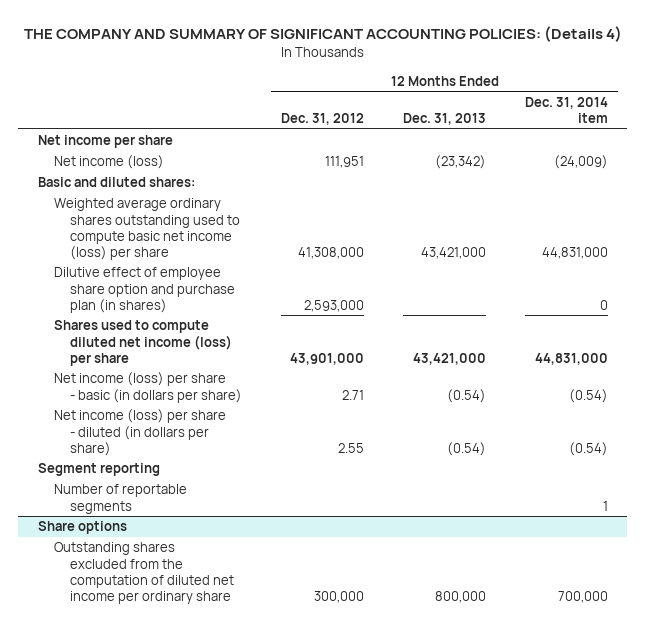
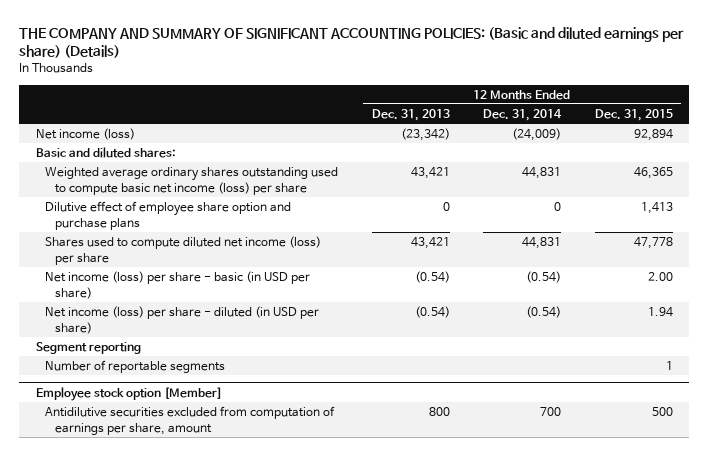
- THE COMPANY AND SUMMARY OF SIGNIFICANT ACCOUNTING POLICIES: (Details 4)
+ THE COMPANY AND SUMMARY OF SIGNIFICANT ACCOUNTING POLICIES: (Basic and diluted earnings per share) (Details)
- | 12 Months Ended Dec. 31, 2012 | 12 Months Ended Dec. 31, 2013 | 12 Months Ended Dec. 31, 2014 item
+ | 12 Months Ended Dec. 31, 2013 | 12 Months Ended Dec. 31, 2014 | 12 Months Ended Dec. 31, 2015
- Net income per share
- Weighted average ordinary shares outstanding used to compute basic net income (loss) per share | 41,308,000 | 43,421,000 | 44,831,000
- Dilutive effect of employee share option and purchase plan (in shares) | 2,593,000 | | 0
- Shares used to compute diluted net income (loss) per share | 43,901,000 | 43,421,000 | 44,831,000
- Net income (loss) per share - basic (in dollars per share) | 2.71 | (0.54) | (0.54)
- Net income (loss) per share - diluted (in dollars per share) | 2.55 | (0.54) | (0.54)
+ Weighted average ordinary shares outstanding used to compute basic net income (loss) per share | 43,421 | 44,831 | 46,365
+ Dilutive effect of employee share option and purchase plans | 0 | 0 | 1,413
+ Shares used to compute diluted net income (loss) per share | 43,421 | 44,831 | 47,778
+ Net income (loss) per share - basic (in USD per share) | (0.54) | (0.54) | 2.00
+ Net income (loss) per share - diluted (in USD per share) | (0.54) | (0.54) | 1.94
- Share options
- Outstanding shares excluded from the computation of diluted net income per ordinary share | 300,000 | 800,000 | 700,000
+ Employee stock option [Member]
+ Antidilutive securities excluded from computation of earnings per share, amount | 800 | 700 | 500

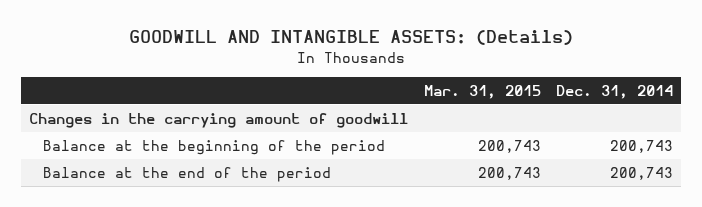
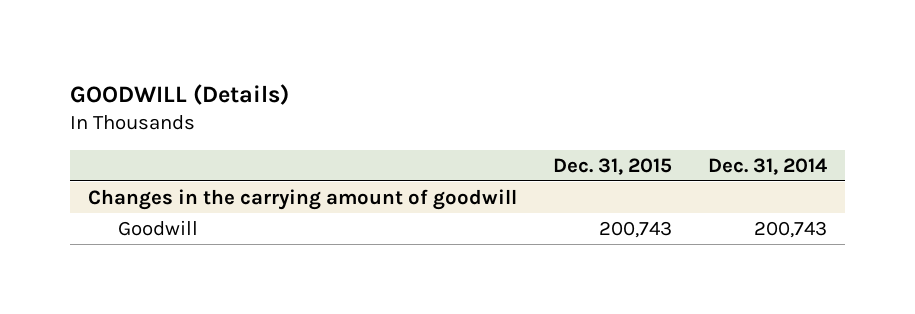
- GOODWILL AND INTANGIBLE ASSETS: (Details)
+ GOODWILL (Details)
- | Mar. 31, 2015 | Dec. 31, 2014
+ | Dec. 31, 2015 | Dec. 31, 2014
- Balance at the beginning of the period | 200,743 | 200,743
- Balance at the end of the period | 200,743 | 200,743
+ Goodwill | 200,743 | 200,743

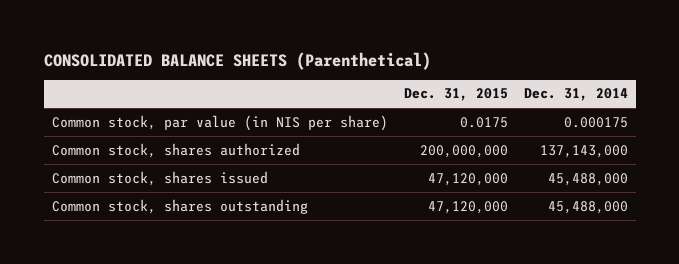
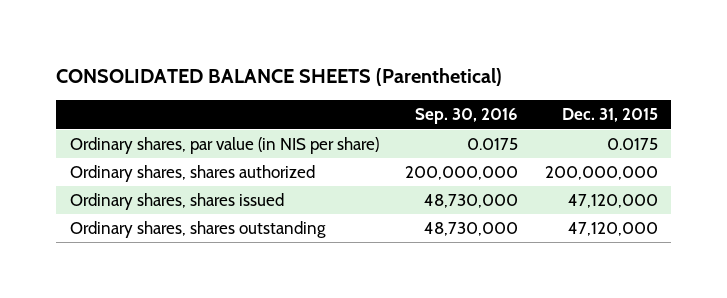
- | Dec. 31, 2015 | Dec. 31, 2014
+ | Sep. 30, 2016 | Dec. 31, 2015
- Common stock, par value (in NIS per share) | 0.0175 | 0.000175
- Common stock, shares authorized | 200,000,000 | 137,143,000
- Common stock, shares issued | 47,120,000 | 45,488,000
- Common stock, shares outstanding | 47,120,000 | 45,488,000
+ Ordinary shares, par value (in NIS per share) | 0.0175 | 0.0175
+ Ordinary shares, shares authorized | 200,000,000 | 200,000,000
+ Ordinary shares, shares issued | 48,730,000 | 47,120,000
+ Ordinary shares, shares outstanding | 48,730,000 | 47,120,000

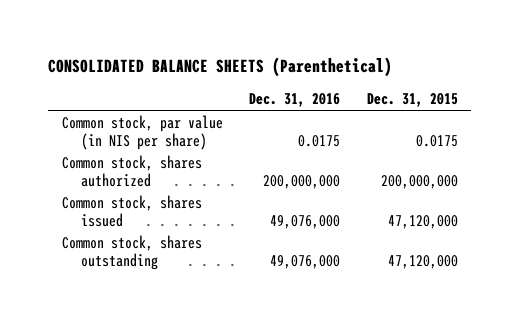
- | Sep. 30, 2016 | Dec. 31, 2015
+ | Dec. 31, 2016 | Dec. 31, 2015
- Ordinary shares, par value (in NIS per share) | 0.0175 | 0.0175
- Ordinary shares, shares authorized | 200,000,000 | 200,000,000
- Ordinary shares, shares issued | 48,730,000 | 47,120,000
- Ordinary shares, shares outstanding | 48,730,000 | 47,120,000
+ Common stock, par value (in NIS per share) | 0.0175 | 0.0175
+ Common stock, shares authorized | 200,000,000 | 200,000,000
+ Common stock, shares issued | 49,076,000 | 47,120,000
+ Common stock, shares outstanding | 49,076,000 | 47,120,000

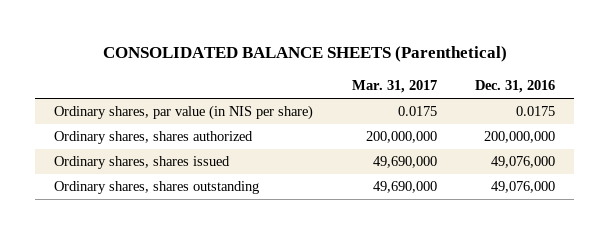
- | Dec. 31, 2016 | Dec. 31, 2015
+ | Mar. 31, 2017 | Dec. 31, 2016
- Common stock, par value (in NIS per share) | 0.0175 | 0.0175
- Common stock, shares authorized | 200,000,000 | 200,000,000
- Common stock, shares issued | 49,076,000 | 47,120,000
- Common stock, shares outstanding | 49,076,000 | 47,120,000
+ Ordinary shares, par value (in NIS per share) | 0.0175 | 0.0175
+ Ordinary shares, shares authorized | 200,000,000 | 200,000,000
+ Ordinary shares, shares issued | 49,690,000 | 49,076,000
+ Ordinary shares, shares outstanding | 49,690,000 | 49,076,000

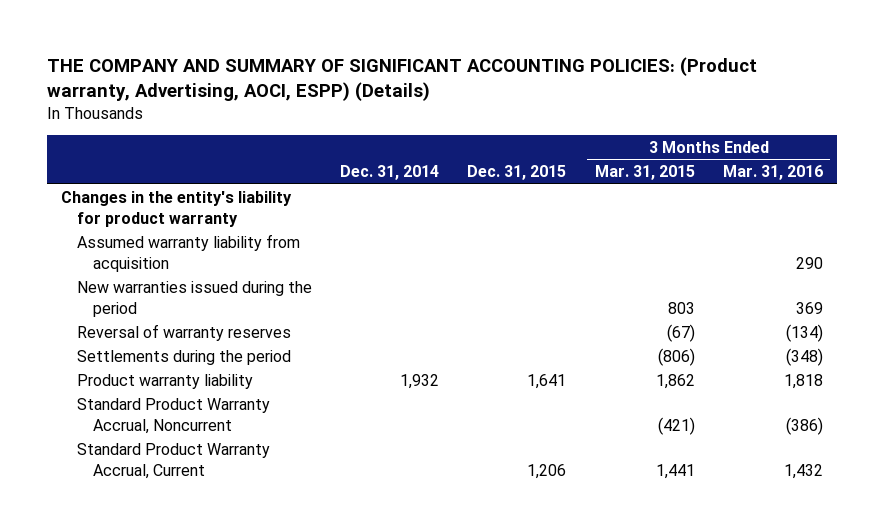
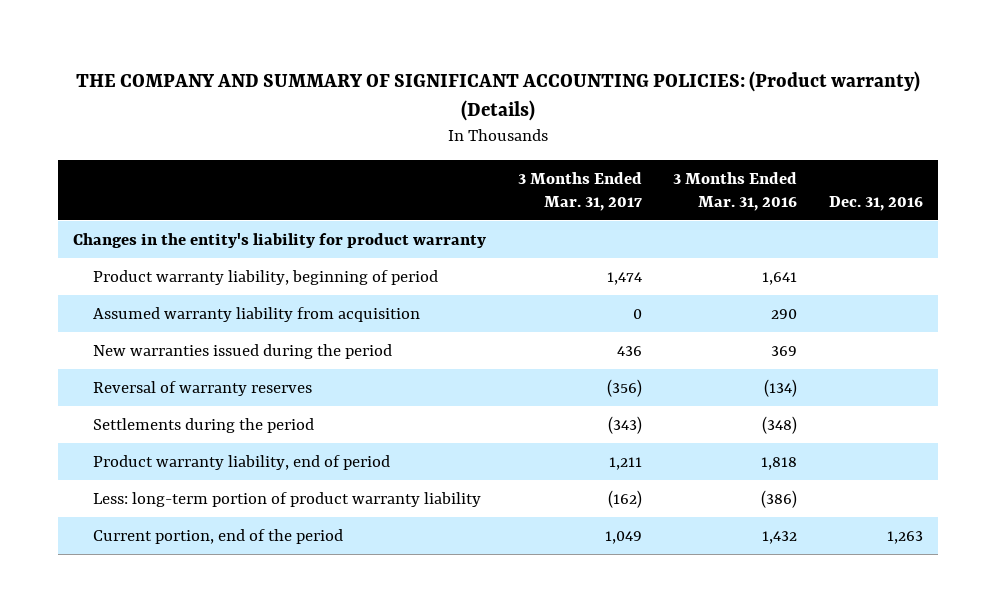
- THE COMPANY AND SUMMARY OF SIGNIFICANT ACCOUNTING POLICIES: (Product warranty, Advertising, AOCI, ESPP) (Details)
+ THE COMPANY AND SUMMARY OF SIGNIFICANT ACCOUNTING POLICIES: (Product warranty) (Details)
- | Dec. 31, 2014 | Dec. 31, 2015 | 3 Months Ended Mar. 31, 2015 | 3 Months Ended Mar. 31, 2016
+ | 3 Months Ended Mar. 31, 2017 | 3 Months Ended Mar. 31, 2016 | Dec. 31, 2016
+ Product warranty liability, beginning of period | 1,474 | 1,641 |
- Product warranty liability | 1,932 | 1,641 | 1,862 | 1,818
- Standard Product Warranty Accrual, Noncurrent | | | (421) | (386)
- Standard Product Warranty Accrual, Current | | 1,206 | 1,441 | 1,432
+ Product warranty liability, end of period | 1,211 | 1,818 |
+ Less: long-term portion of product warranty liability | (162) | (386) |
+ Current portion, end of the period | 1,049 | 1,432 | 1,263

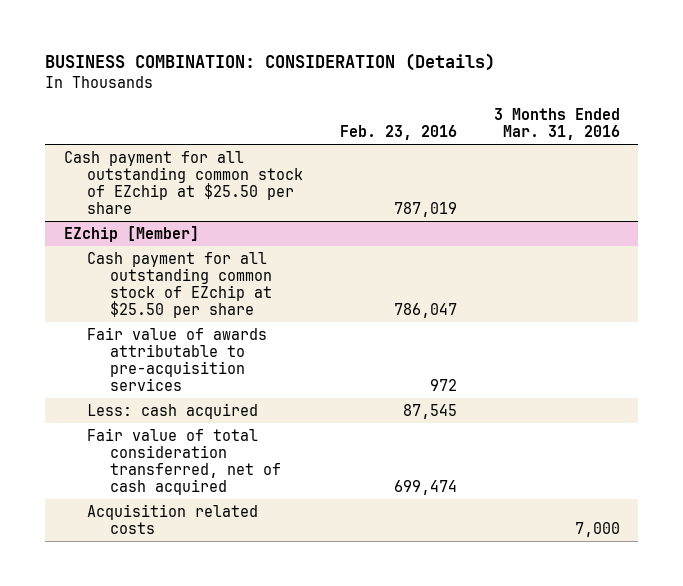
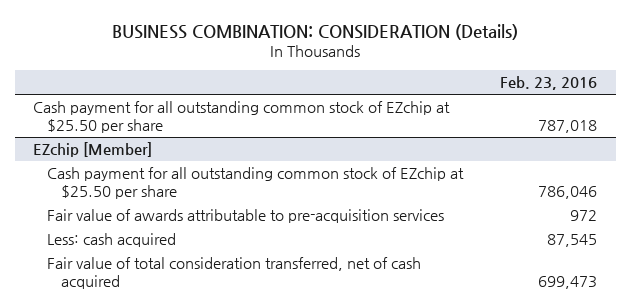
- | Feb. 23, 2016 | 3 Months Ended Mar. 31, 2016
+ | Feb. 23, 2016
- Cash payment for all outstanding common stock of EZchip at $25.50 per share | 787,019 |
+ Cash payment for all outstanding common stock of EZchip at $25.50 per share | 787,018
@ EZchip [Member]
- Cash payment for all outstanding common stock of EZchip at $25.50 per share | 786,047 |
+ Cash payment for all outstanding common stock of EZchip at $25.50 per share | 786,046
- Fair value of total consideration transferred, net of cash acquired | 699,474 |
- Acquisition related costs | | 7,000
+ Fair value of total consideration transferred, net of cash acquired | 699,473

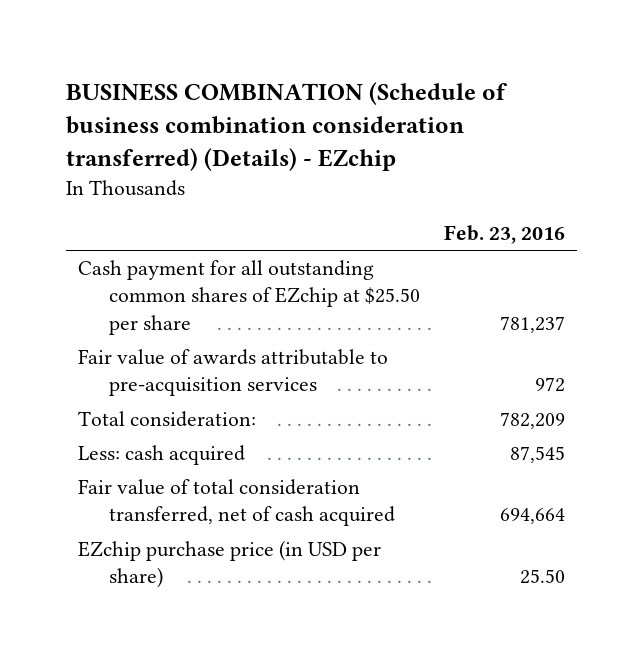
- BUSINESS COMBINATION: CONSIDERATION (Details)
+ BUSINESS COMBINATION (Schedule of business combination consideration transferred) (Details) - EZchip
- Cash payment for all outstanding common stock of EZchip at $25.50 per share | 787,018
- EZchip [Member]
- Cash payment for all outstanding common stock of EZchip at $25.50 per share | 786,046
+ Cash payment for all outstanding common shares of EZchip at $25.50 per share | 781,237
+ Total consideration: | 782,209
- Fair value of total consideration transferred, net of cash acquired | 699,473
+ Fair value of total consideration transferred, net of cash acquired | 694,664
+ EZchip purchase price (in USD per share) | 25.50

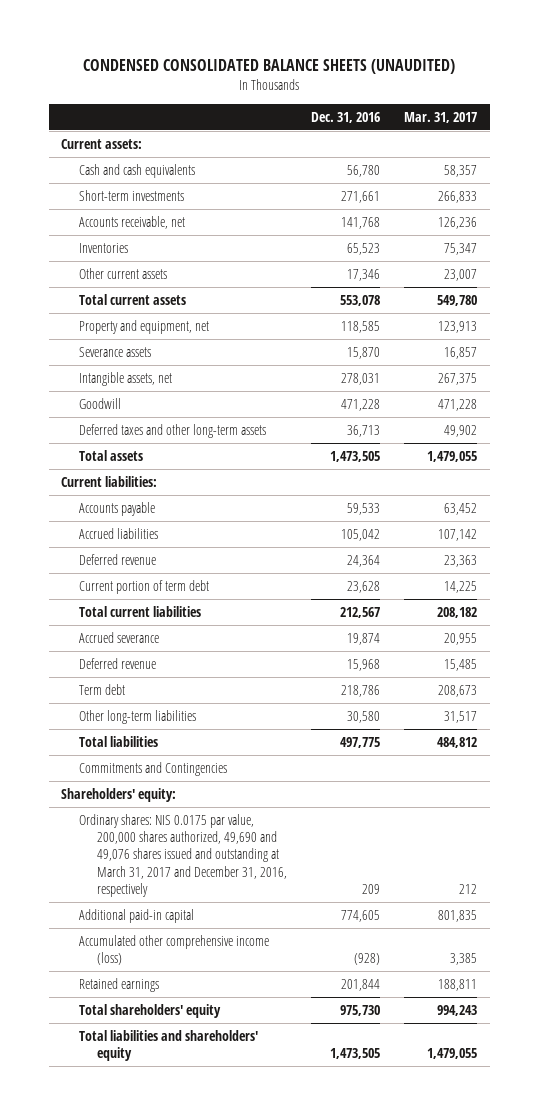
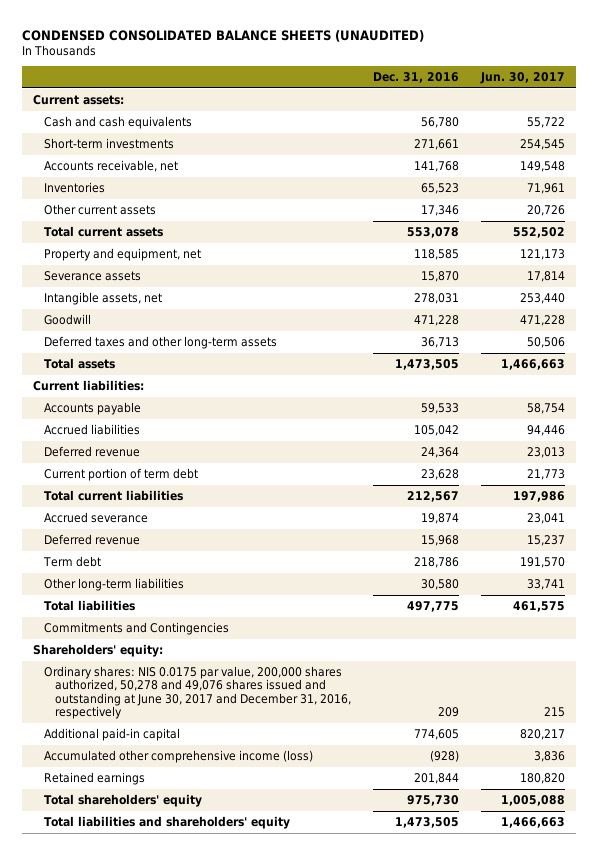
- | Dec. 31, 2016 | Mar. 31, 2017
+ | Dec. 31, 2016 | Jun. 30, 2017
- Ordinary shares: NIS 0.0175 par value, 200,000 shares authorized, 49,690 and 49,076 shares issued and outstanding at March 31, 2017 and December 31, 2016, respectively | 209 | 212
+ Ordinary shares: NIS 0.0175 par value, 200,000 shares authorized, 50,278 and 49,076 shares issued and outstanding at June 30, 2017 and December 31, 2016, respectively | 209 | 215

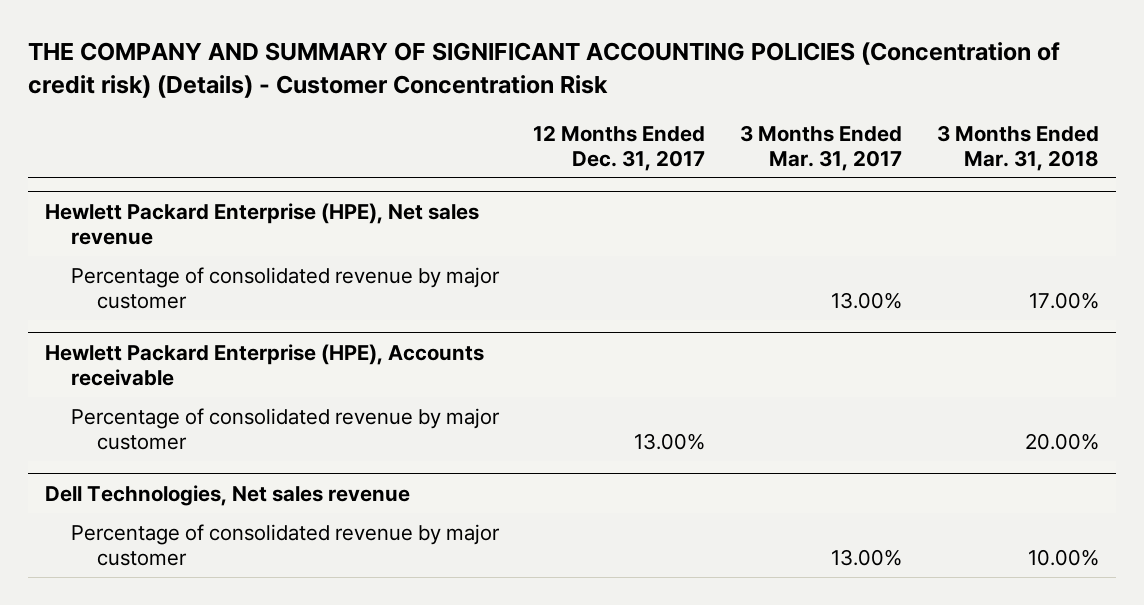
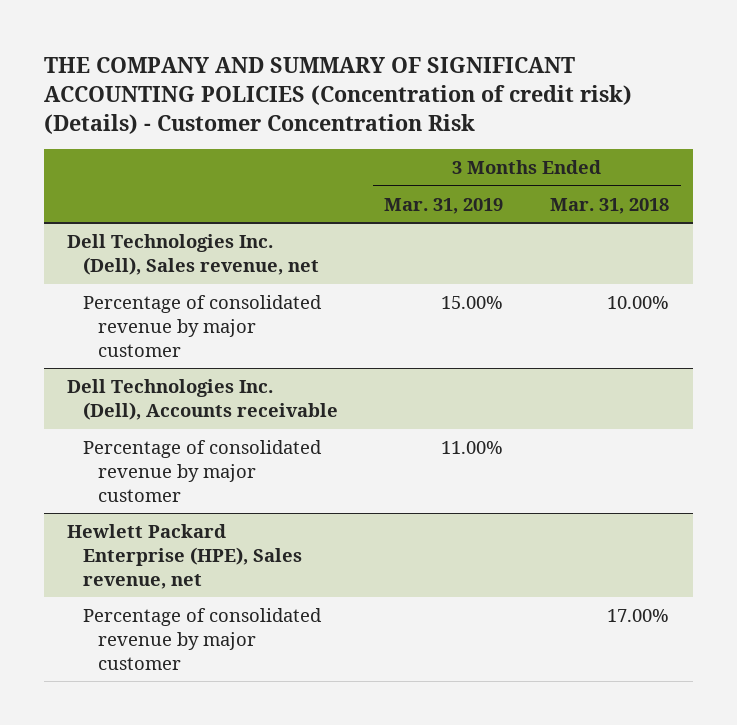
- | 12 Months Ended Dec. 31, 2017 | 3 Months Ended Mar. 31, 2017 | 3 Months Ended Mar. 31, 2018
+ | 3 Months Ended Mar. 31, 2019 | 3 Months Ended Mar. 31, 2018
- Hewlett Packard Enterprise (HPE), Net sales revenue
- Percentage of consolidated revenue by major customer | | 13.00% | 17.00%
- Hewlett Packard Enterprise (HPE), Accounts receivable
- Percentage of consolidated revenue by major customer | 13.00% | | 20.00%
- Dell Technologies, Net sales revenue
+ Dell Technologies Inc. (Dell), Sales revenue, net
+ Dell Technologies Inc. (Dell), Accounts receivable
+ Percentage of consolidated revenue by major customer | 11.00% |
+ Hewlett Packard Enterprise (HPE), Sales revenue, net
+ Percentage of consolidated revenue by major customer | | 17.00%

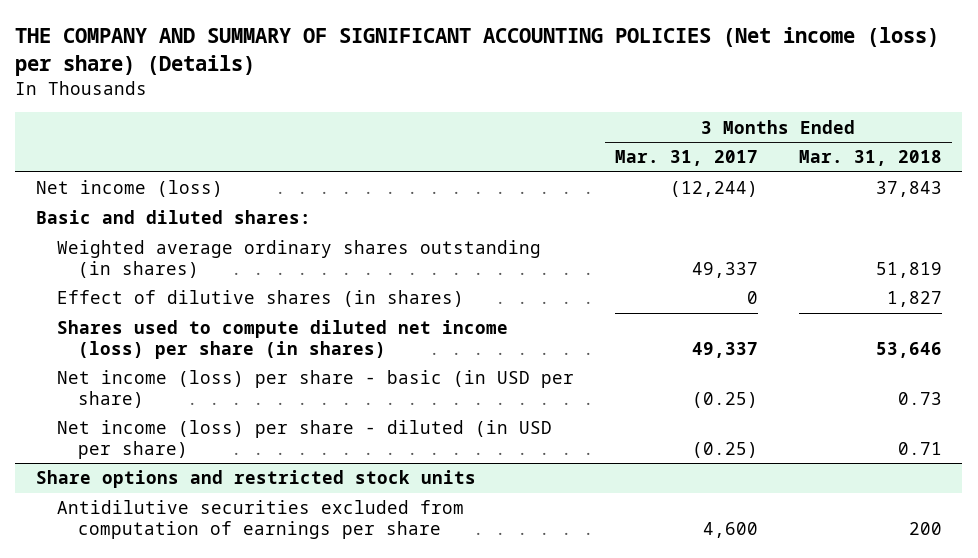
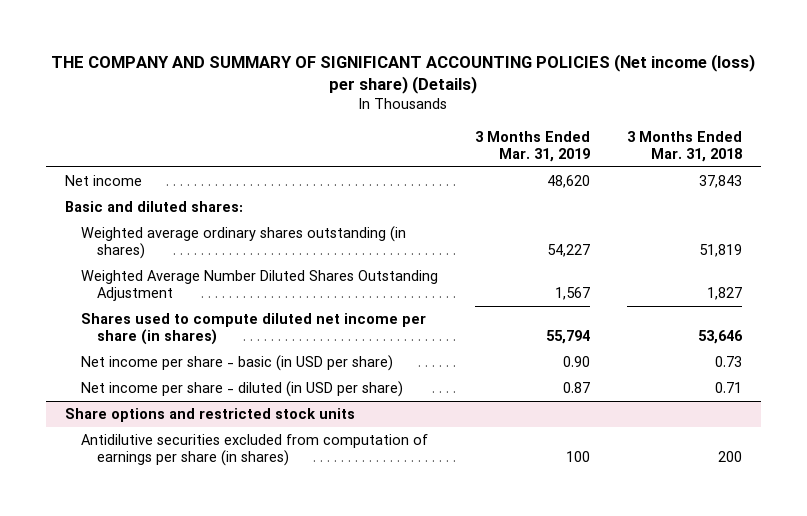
- | 3 Months Ended Mar. 31, 2017 | 3 Months Ended Mar. 31, 2018
+ | 3 Months Ended Mar. 31, 2019 | 3 Months Ended Mar. 31, 2018
- Net income (loss) | (12,244) | 37,843
+ Net income | 48,620 | 37,843
- Effect of dilutive shares (in shares) | 0 | 1,827
- Shares used to compute diluted net income (loss) per share (in shares) | 49,337 | 53,646
- Net income (loss) per share - basic (in USD per share) | (0.25) | 0.73
- Net income (loss) per share - diluted (in USD per share) | (0.25) | 0.71
+ Weighted Average Number Diluted Shares Outstanding Adjustment | 1,567 | 1,827
+ Shares used to compute diluted net income per share (in shares) | 55,794 | 53,646
+ Net income per share - basic (in USD per share) | 0.90 | 0.73
+ Net income per share - diluted (in USD per share) | 0.87 | 0.71
@ Share options and restricted stock units
- Antidilutive securities excluded from computation of earnings per share | 4,600 | 200
+ Antidilutive securities excluded from computation of earnings per share (in shares) | 100 | 200

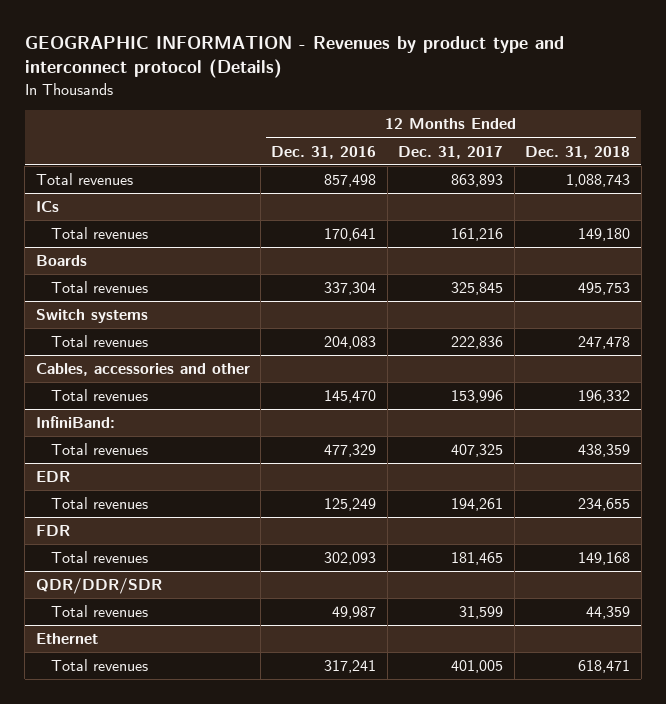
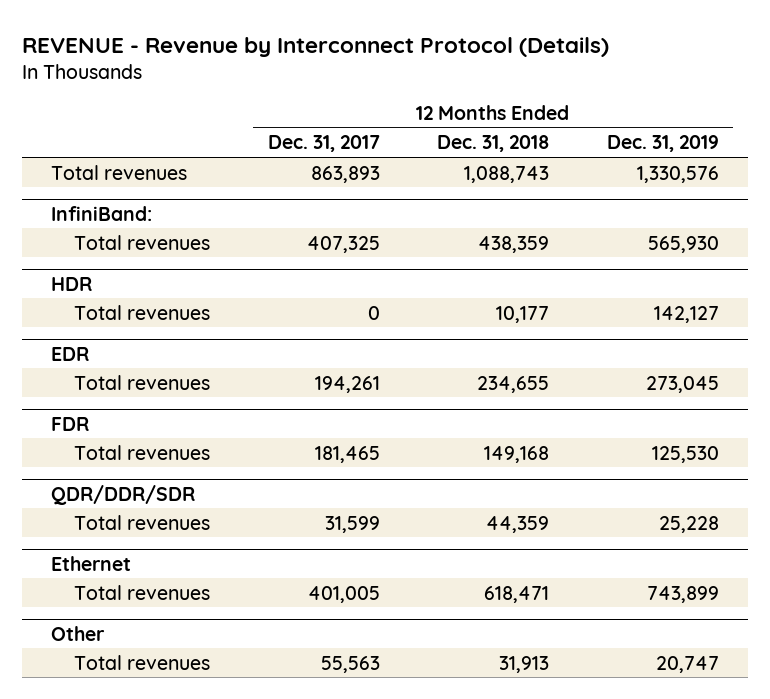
- GEOGRAPHIC INFORMATION - Revenues by product type and interconnect protocol (Details)
+ REVENUE - Revenue by Interconnect Protocol (Details)
- | 12 Months Ended Dec. 31, 2016 | 12 Months Ended Dec. 31, 2017 | 12 Months Ended Dec. 31, 2018
+ | 12 Months Ended Dec. 31, 2017 | 12 Months Ended Dec. 31, 2018 | 12 Months Ended Dec. 31, 2019
- ICs
- Total revenues | 170,641 | 161,216 | 149,180
- Boards
- Total revenues | 337,304 | 325,845 | 495,753
- Switch systems
- Total revenues | 204,083 | 222,836 | 247,478
- Cables, accessories and other
- Total revenues | 145,470 | 153,996 | 196,332
+ HDR
+ Total revenues | 0 | 10,177 | 142,127
+ Other
+ Total revenues | 55,563 | 31,913 | 20,747

